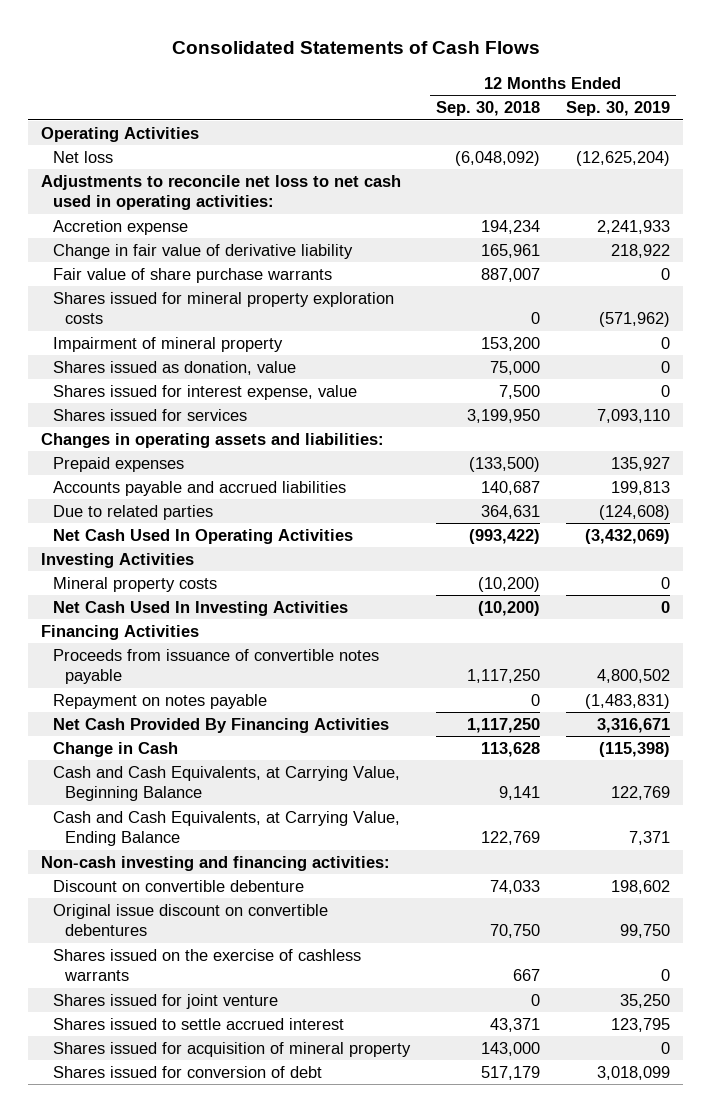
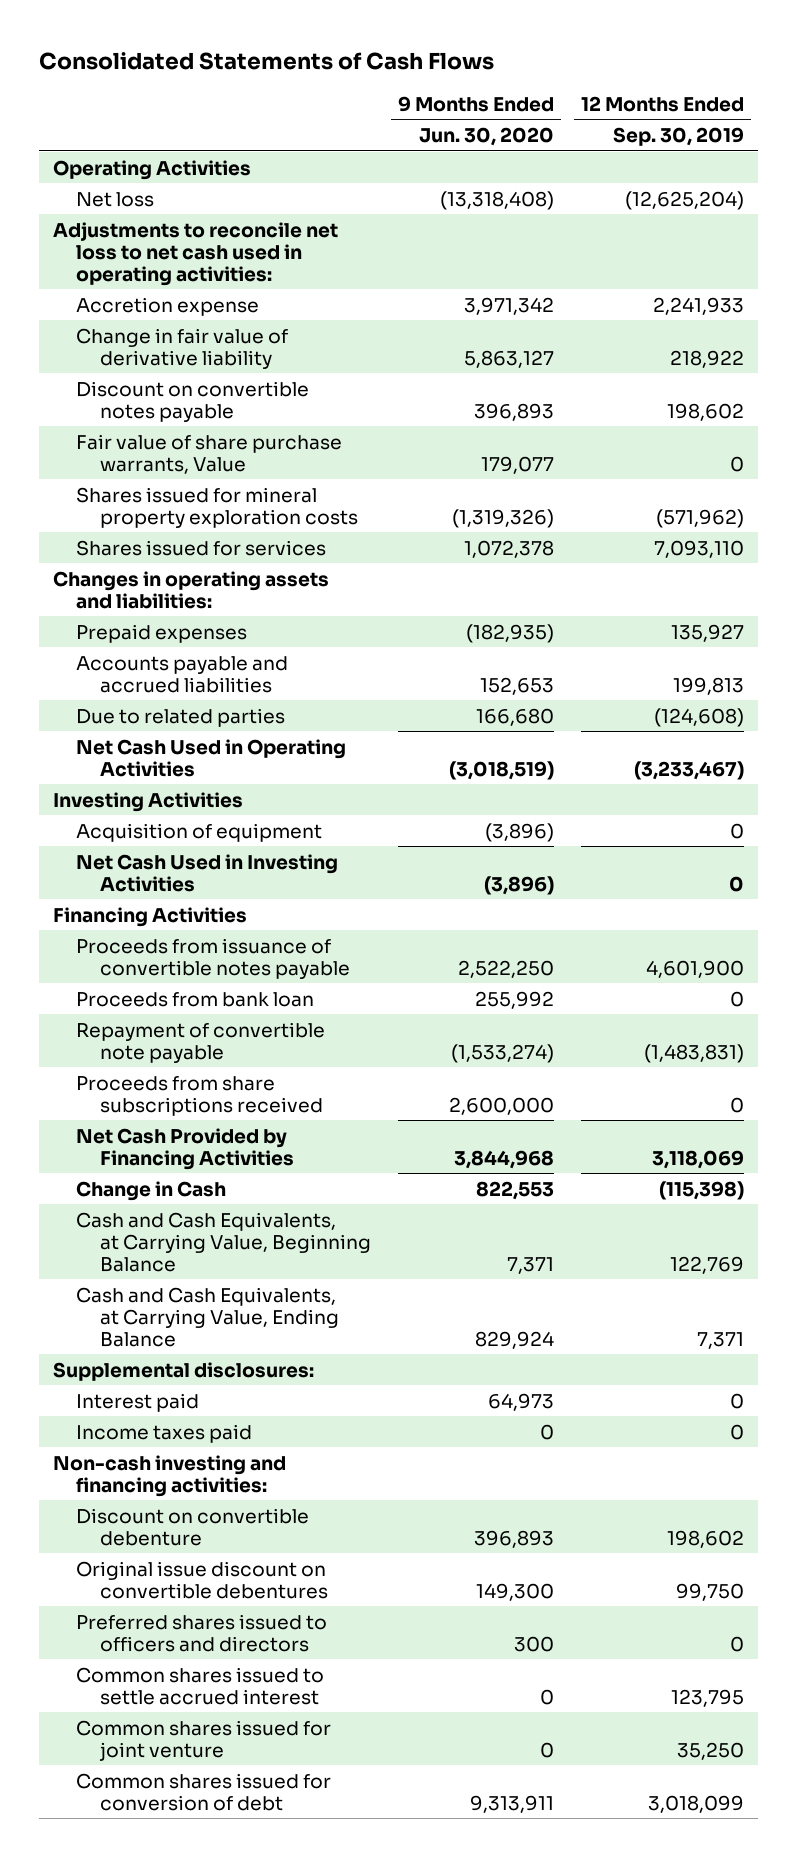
- | 12 Months Ended Sep. 30, 2018 | 12 Months Ended Sep. 30, 2019
+ | 9 Months Ended Jun. 30, 2020 | 12 Months Ended Sep. 30, 2019
- Fair value of share purchase warrants | 887,007 | 0
+ Discount on convertible notes payable | 396,893 | 198,602
+ Fair value of share purchase warrants, Value | 179,077 | 0
- Impairment of mineral property | 153,200 | 0
- Shares issued as donation, value | 75,000 | 0
- Shares issued for interest expense, value | 7,500 | 0
- Net Cash Used In Operating Activities | (993,422) | (3,432,069)
+ Net Cash Used in Operating Activities | (3,018,519) | (3,233,467)
- Mineral property costs | (10,200) | 0
- Net Cash Used In Investing Activities | (10,200) | 0
+ Acquisition of equipment | (3,896) | 0
+ Net Cash Used in Investing Activities | (3,896) | 0
- Proceeds from issuance of convertible notes payable | 1,117,250 | 4,800,502
- Repayment on notes payable | 0 | (1,483,831)
- Net Cash Provided By Financing Activities | 1,117,250 | 3,316,671
+ Proceeds from issuance of convertible notes payable | 2,522,250 | 4,601,900
+ Proceeds from bank loan | 255,992 | 0
+ Repayment of convertible note payable | (1,533,274) | (1,483,831)
+ Proceeds from share subscriptions received | 2,600,000 | 0
+ Net Cash Provided by Financing Activities | 3,844,968 | 3,118,069
+ Supplemental disclosures:
+ Interest paid | 64,973 | 0
+ Income taxes paid | 0 | 0
- Shares issued on the exercise of cashless warrants | 667 | 0
- Shares issued for joint venture | 0 | 35,250
- Shares issued to settle accrued interest | 43,371 | 123,795
- Shares issued for acquisition of mineral property | 143,000 | 0
- Shares issued for conversion of debt | 517,179 | 3,018,099
+ Preferred shares issued to officers and directors | 300 | 0
+ Common shares issued to settle accrued interest | 0 | 123,795
+ Common shares issued for joint venture | 0 | 35,250
+ Common shares issued for conversion of debt | 9,313,911 | 3,018,099

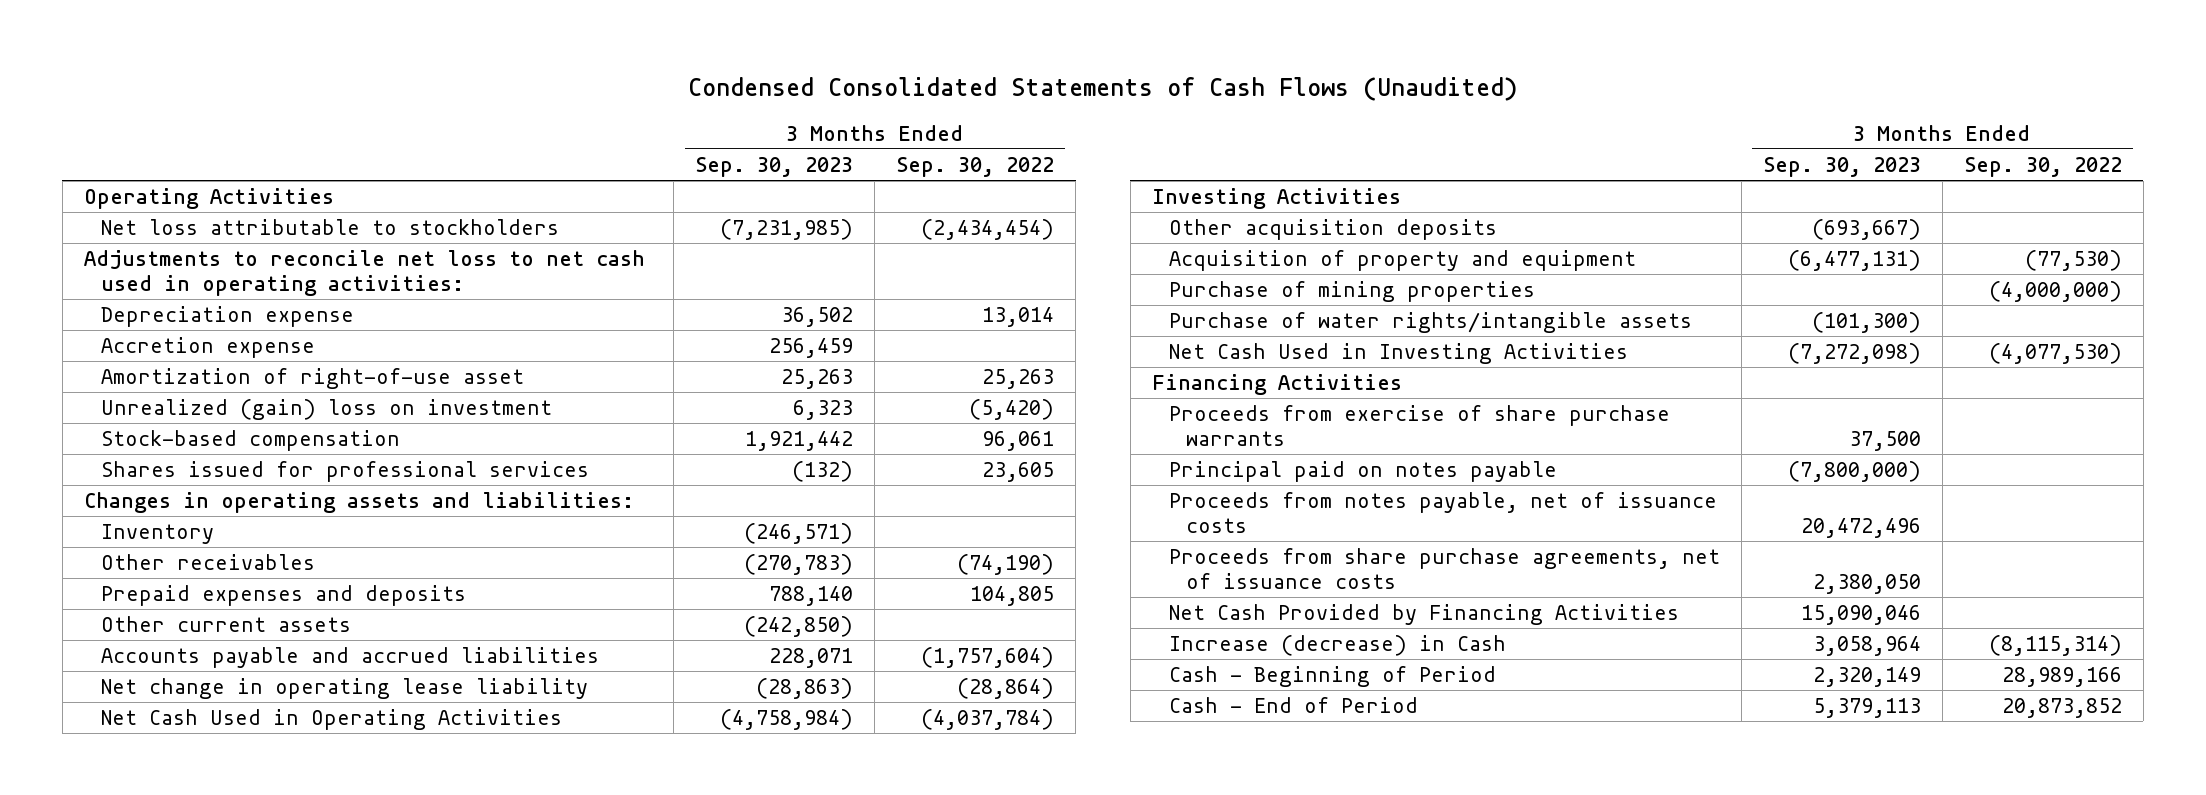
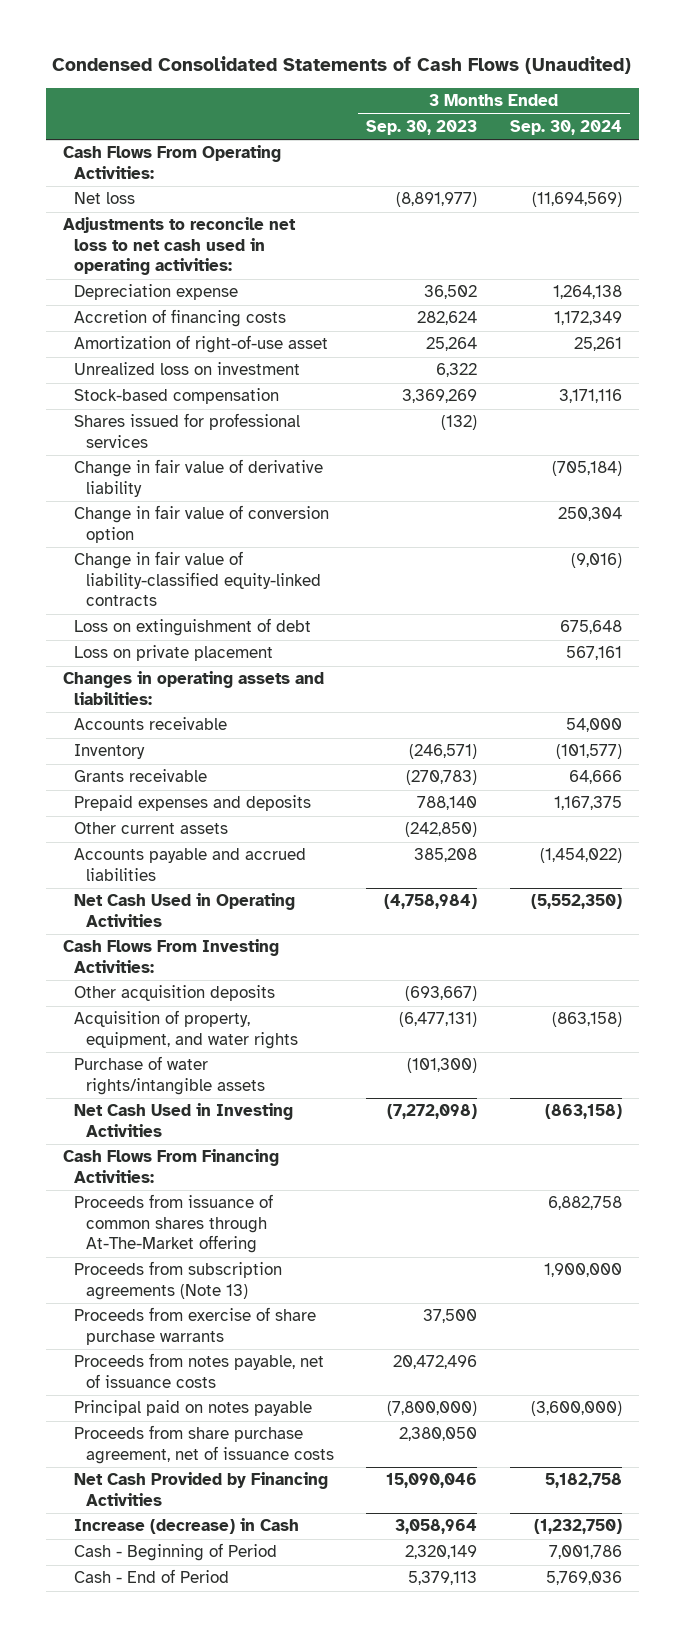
- | 3 Months Ended Sep. 30, 2023 | 3 Months Ended Sep. 30, 2022
+ | 3 Months Ended Sep. 30, 2023 | 3 Months Ended Sep. 30, 2024
- Operating Activities
- Net loss attributable to stockholders | (7,231,985) | (2,434,454)
+ Cash Flows From Operating Activities:
+ Net loss | (8,891,977) | (11,694,569)
- Accretion expense | 256,459 |
- Amortization of right-of-use asset | 25,263 | 25,263
- Unrealized (gain) loss on investment | 6,323 | (5,420)
- Stock-based compensation | 1,921,442 | 96,061
+ Accretion of financing costs | 282,624 | 1,172,349
+ Amortization of right-of-use asset | 25,264 | 25,261
+ Unrealized loss on investment | 6,322 |
+ Stock-based compensation | 3,369,269 | 3,171,116
+ Change in fair value of derivative liability | | (705,184)
+ Change in fair value of conversion option | | 250,304
+ Change in fair value of liability-classified equity-linked contracts | | (9,016)
+ Loss on extinguishment of debt | | 675,648
+ Loss on private placement | | 567,161
+ Accounts receivable | | 54,000
- Other receivables | (270,783) | (74,190)
+ Grants receivable | (270,783) | 64,666
- Accounts payable and accrued liabilities | 228,071 | (1,757,604)
- Net change in operating lease liability | (28,863) | (28,864)
+ Accounts payable and accrued liabilities | 385,208 | (1,454,022)
- Investing Activities
+ Cash Flows From Investing Activities:
- Acquisition of property and equipment | (6,477,131) | (77,530)
- Purchase of mining properties | | (4,000,000)
+ Acquisition of property, equipment, and water rights | (6,477,131) | (863,158)
- Financing Activities
+ Cash Flows From Financing Activities:
+ Proceeds from issuance of common shares through At-The-Market offering | | 6,882,758
+ Proceeds from subscription agreements (Note 13) | | 1,900,000
- Proceeds from share purchase agreements, net of issuance costs | 2,380,050 |
moved down: Principal paid on notes payable | (7,800,000) | (3,600,000)
+ Proceeds from share purchase agreement, net of issuance costs | 2,380,050 |

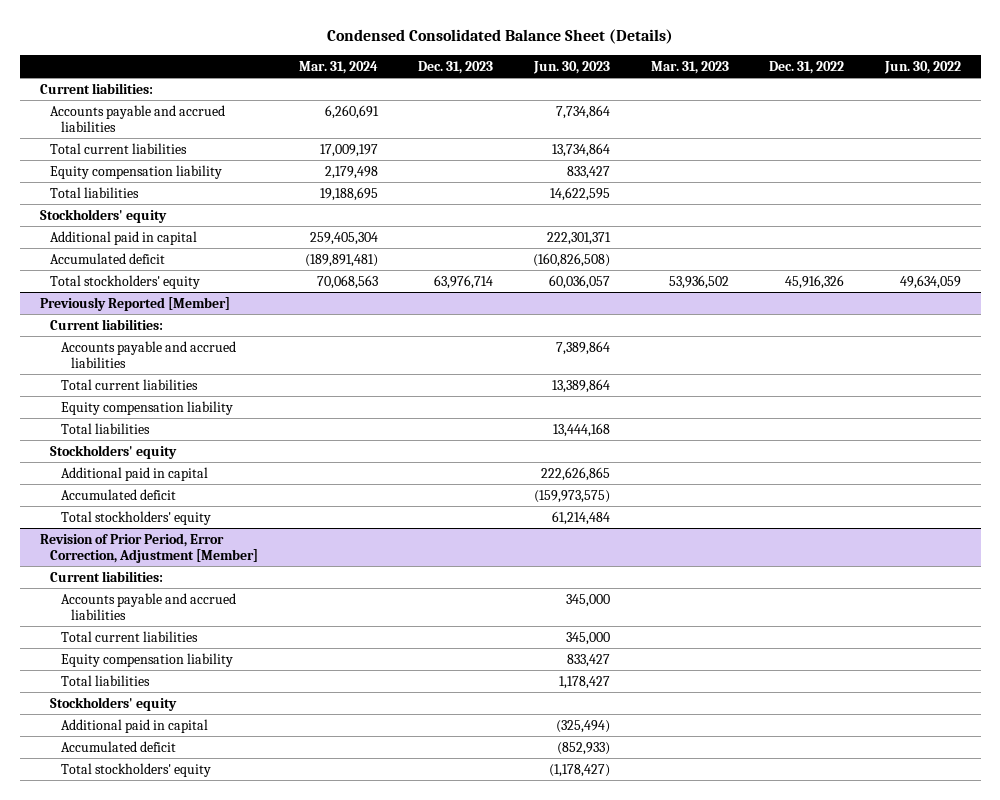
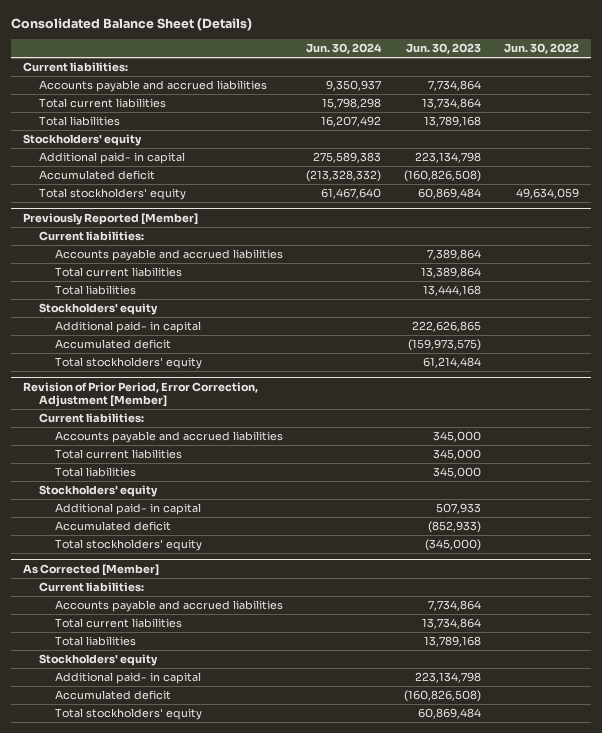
- Condensed Consolidated Balance Sheet (Details)
+ Consolidated Balance Sheet (Details)
- | Mar. 31, 2024 | Dec. 31, 2023 | Jun. 30, 2023 | Mar. 31, 2023 | Dec. 31, 2022 | Jun. 30, 2022
+ | Jun. 30, 2024 | Jun. 30, 2023 | Jun. 30, 2022
- Equity compensation liability | 2,179,498 | | 833,427 | | |
- Total liabilities | 19,188,695 | | 14,622,595 | | |
+ Total liabilities | 16,207,492 | 13,789,168 |
- Additional paid in capital | 259,405,304 | | 222,301,371 | | |
+ Additional paid- in capital | 275,589,383 | 223,134,798 |
- Total stockholders' equity | 70,068,563 | 63,976,714 | 60,036,057 | 53,936,502 | 45,916,326 | 49,634,059
+ Total stockholders' equity | 61,467,640 | 60,869,484 | 49,634,059
@ Previously Reported [Member]
- Equity compensation liability
- Additional paid in capital | | | 222,626,865 | | |
+ Additional paid- in capital | | 222,626,865 |
@ Revision of Prior Period, Error Correction, Adjustment [Member]
- Equity compensation liability | | | 833,427 | | |
- Total liabilities | | | 1,178,427 | | |
+ Total liabilities | | 345,000 |
- Additional paid in capital | | | (325,494) | | |
+ Additional paid- in capital | | 507,933 |
- Total stockholders' equity | | | (1,178,427) | | |
+ Total stockholders' equity | | (345,000) |
+ As Corrected [Member]
+ Current liabilities:
+ Accounts payable and accrued liabilities | | 7,734,864 |
+ Total current liabilities | | 13,734,864 |
+ Total liabilities | | 13,789,168 |
+ Stockholders' equity
+ Additional paid- in capital | | 223,134,798 |
+ Accumulated deficit | | (160,826,508) |
+ Total stockholders' equity | | 60,869,484 |

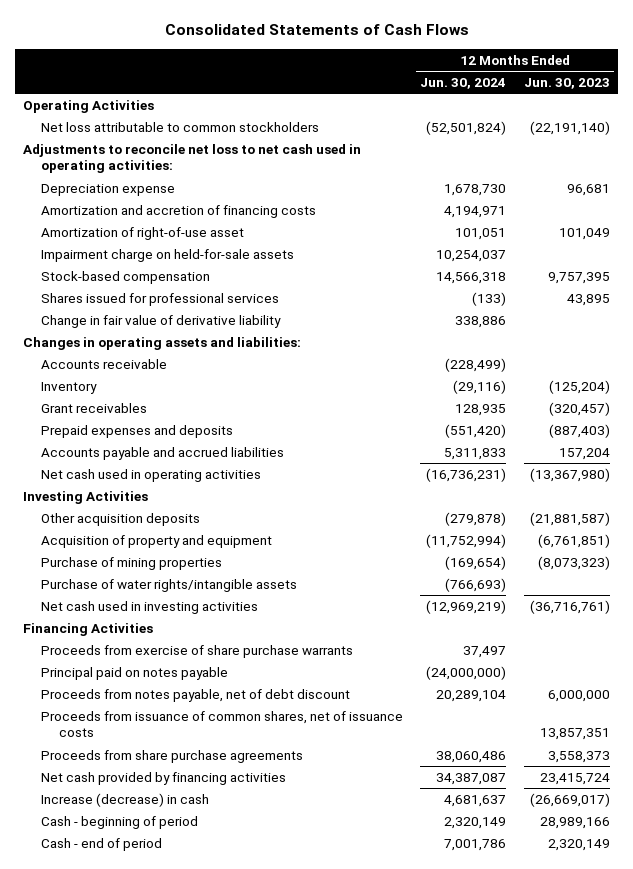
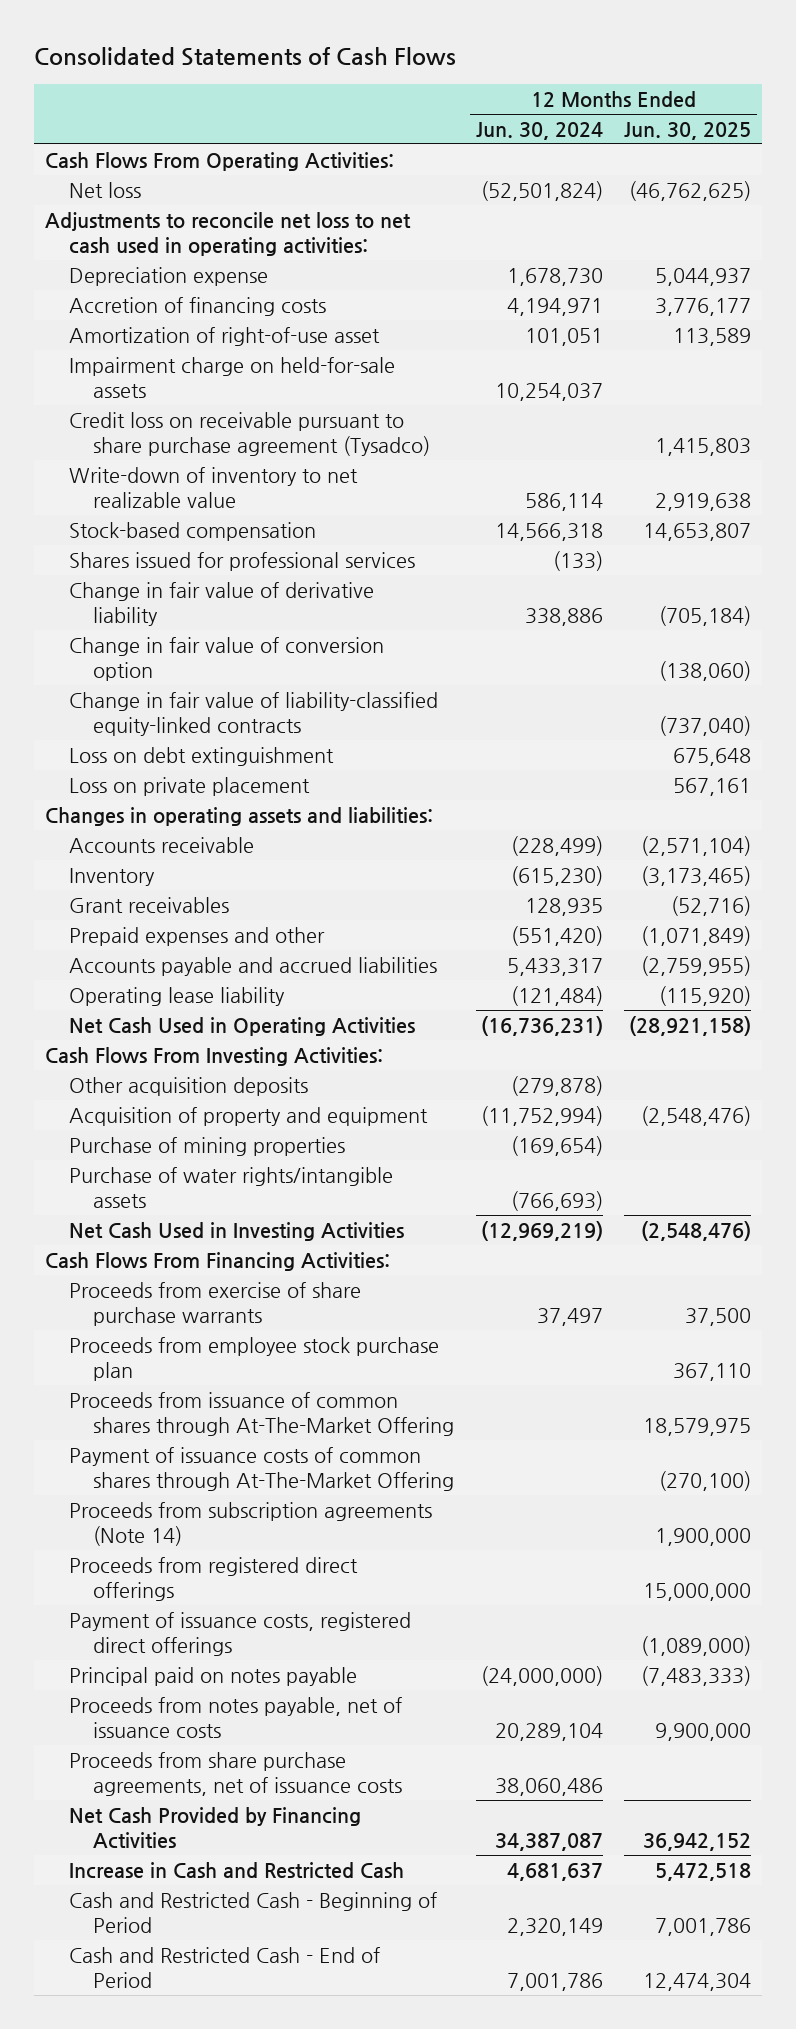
- | 12 Months Ended Jun. 30, 2024 | 12 Months Ended Jun. 30, 2023
+ | 12 Months Ended Jun. 30, 2024 | 12 Months Ended Jun. 30, 2025
- Operating Activities
- Net loss attributable to common stockholders | (52,501,824) | (22,191,140)
+ Cash Flows From Operating Activities:
+ Net loss | (52,501,824) | (46,762,625)
- Amortization and accretion of financing costs | 4,194,971 |
+ Accretion of financing costs | 4,194,971 | 3,776,177
+ Credit loss on receivable pursuant to share purchase agreement (Tysadco) | | 1,415,803
+ Write-down of inventory to net realizable value | 586,114 | 2,919,638
+ Change in fair value of conversion option | | (138,060)
+ Change in fair value of liability-classified equity-linked contracts | | (737,040)
+ Loss on debt extinguishment | | 675,648
+ Loss on private placement | | 567,161
- Inventory | (29,116) | (125,204)
+ Inventory | (615,230) | (3,173,465)
- Prepaid expenses and deposits | (551,420) | (887,403)
- Accounts payable and accrued liabilities | 5,311,833 | 157,204
- Net cash used in operating activities | (16,736,231) | (13,367,980)
- Investing Activities
+ Prepaid expenses and other | (551,420) | (1,071,849)
+ Accounts payable and accrued liabilities | 5,433,317 | (2,759,955)
+ Operating lease liability | (121,484) | (115,920)
+ Net Cash Used in Operating Activities | (16,736,231) | (28,921,158)
+ Cash Flows From Investing Activities:
- Net cash used in investing activities | (12,969,219) | (36,716,761)
- Financing Activities
+ Net Cash Used in Investing Activities | (12,969,219) | (2,548,476)
+ Cash Flows From Financing Activities:
+ Proceeds from employee stock purchase plan | | 367,110
+ Proceeds from issuance of common shares through At-The-Market Offering | | 18,579,975
+ Payment of issuance costs of common shares through At-The-Market Offering | | (270,100)
+ Proceeds from subscription agreements (Note 14) | | 1,900,000
+ Proceeds from registered direct offerings | | 15,000,000
+ Payment of issuance costs, registered direct offerings | | (1,089,000)
- Proceeds from notes payable, net of debt discount | 20,289,104 | 6,000,000
- Proceeds from issuance of common shares, net of issuance costs | | 13,857,351
- Proceeds from share purchase agreements | 38,060,486 | 3,558,373
- Net cash provided by financing activities | 34,387,087 | 23,415,724
- Increase (decrease) in cash | 4,681,637 | (26,669,017)
- Cash - beginning of period | 2,320,149 | 28,989,166
- Cash - end of period | 7,001,786 | 2,320,149
+ Proceeds from notes payable, net of issuance costs | 20,289,104 | 9,900,000
+ Proceeds from share purchase agreements, net of issuance costs | 38,060,486 |
+ Net Cash Provided by Financing Activities | 34,387,087 | 36,942,152
+ Increase in Cash and Restricted Cash | 4,681,637 | 5,472,518
+ Cash and Restricted Cash - Beginning of Period | 2,320,149 | 7,001,786
+ Cash and Restricted Cash - End of Period | 7,001,786 | 12,474,304

